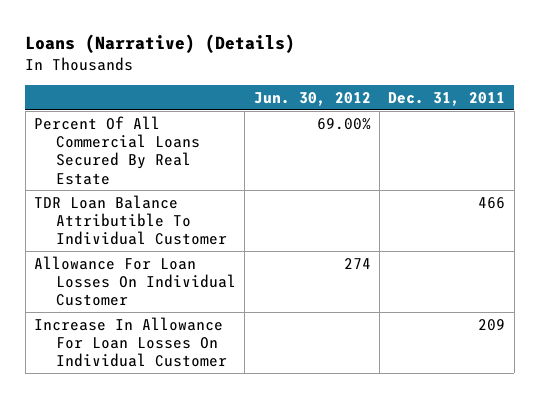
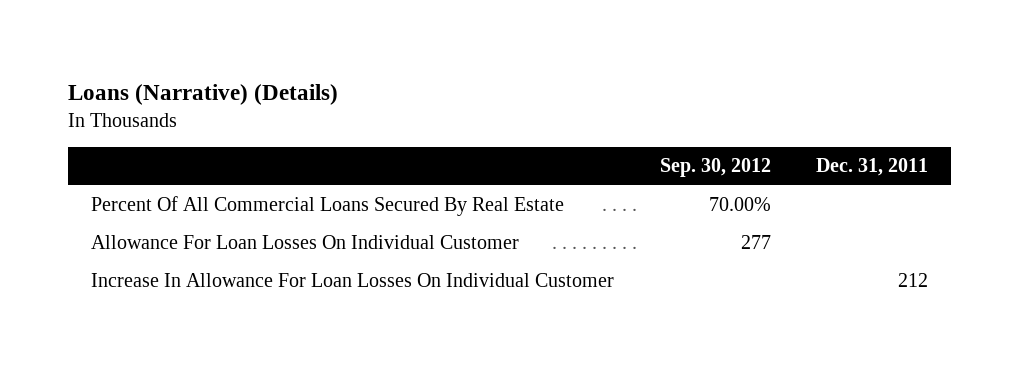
- | Jun. 30, 2012 | Dec. 31, 2011
+ | Sep. 30, 2012 | Dec. 31, 2011
- TDR Loan Balance Attributible To Individual Customer | | 466
- Increase In Allowance For Loan Losses On Individual Customer | | 209
+ Increase In Allowance For Loan Losses On Individual Customer | | 212

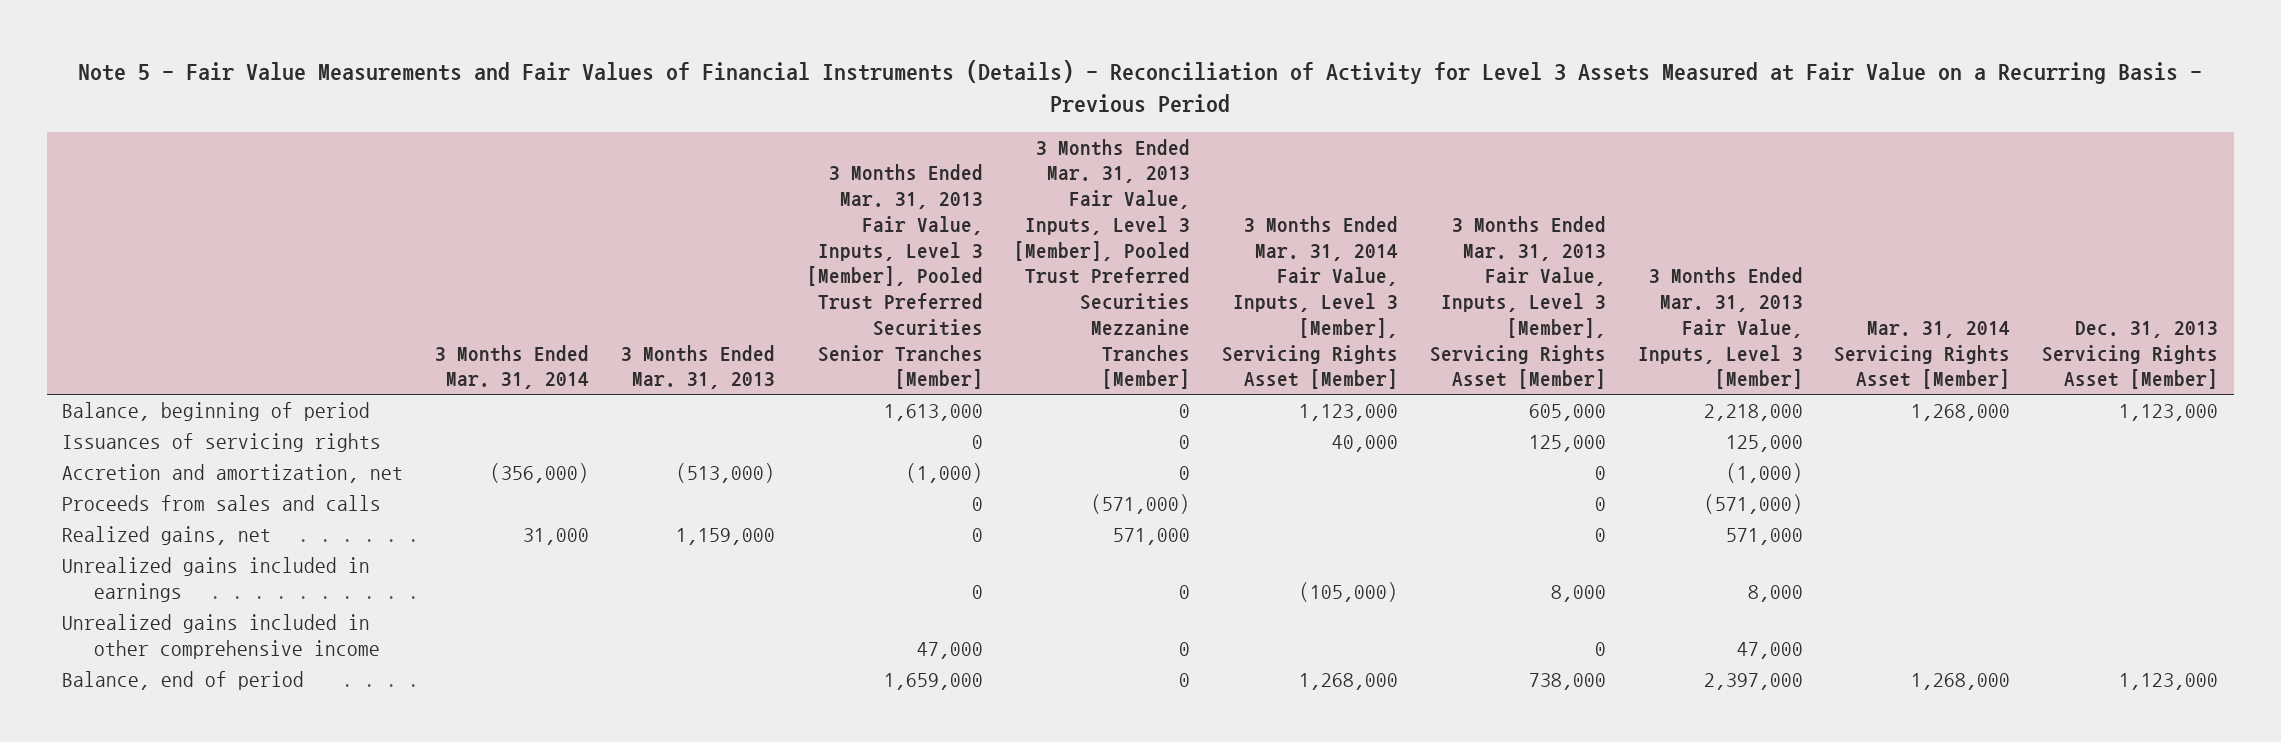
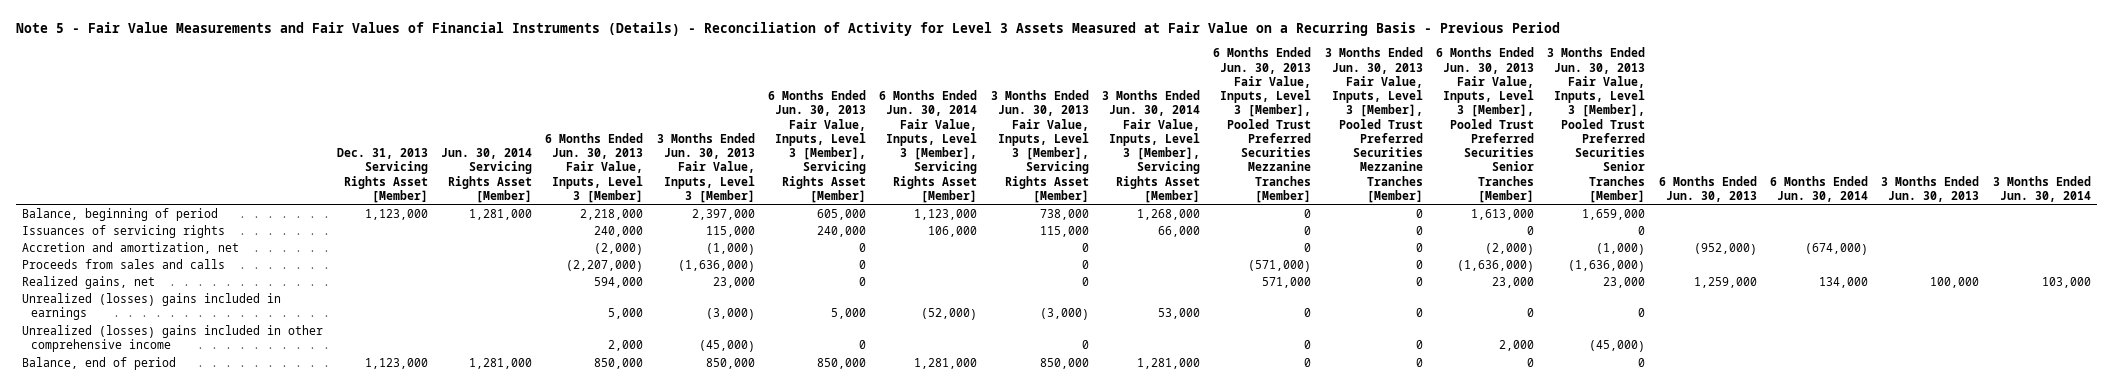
- | 3 Months Ended Mar. 31, 2014 | 3 Months Ended Mar. 31, 2013 | 3 Months Ended Mar. 31, 2013 Fair Value, Inputs, Level 3 [Member], Pooled Trust Preferred Securities Senior Tranches [Member] | 3 Months Ended Mar. 31, 2013 Fair Value, Inputs, Level 3 [Member], Pooled Trust Preferred Securities Mezzanine Tranches [Member] | 3 Months Ended Mar. 31, 2014 Fair Value, Inputs, Level 3 [Member], Servicing Rights Asset [Member] | 3 Months Ended Mar. 31, 2013 Fair Value, Inputs, Level 3 [Member], Servicing Rights Asset [Member] | 3 Months Ended Mar. 31, 2013 Fair Value, Inputs, Level 3 [Member] | Mar. 31, 2014 Servicing Rights Asset [Member] | Dec. 31, 2013 Servicing Rights Asset [Member]
+ | Dec. 31, 2013 Servicing Rights Asset [Member] | Jun. 30, 2014 Servicing Rights Asset [Member] | 6 Months Ended Jun. 30, 2013 Fair Value, Inputs, Level 3 [Member] | 3 Months Ended Jun. 30, 2013 Fair Value, Inputs, Level 3 [Member] | 6 Months Ended Jun. 30, 2013 Fair Value, Inputs, Level 3 [Member], Servicing Rights Asset [Member] | 6 Months Ended Jun. 30, 2014 Fair Value, Inputs, Level 3 [Member], Servicing Rights Asset [Member] | 3 Months Ended Jun. 30, 2013 Fair Value, Inputs, Level 3 [Member], Servicing Rights Asset [Member] | 3 Months Ended Jun. 30, 2014 Fair Value, Inputs, Level 3 [Member], Servicing Rights Asset [Member] | 6 Months Ended Jun. 30, 2013 Fair Value, Inputs, Level 3 [Member], Pooled Trust Preferred Securities Mezzanine Tranches [Member] | 3 Months Ended Jun. 30, 2013 Fair Value, Inputs, Level 3 [Member], Pooled Trust Preferred Securities Mezzanine Tranches [Member] | 6 Months Ended Jun. 30, 2013 Fair Value, Inputs, Level 3 [Member], Pooled Trust Preferred Securities Senior Tranches [Member] | 3 Months Ended Jun. 30, 2013 Fair Value, Inputs, Level 3 [Member], Pooled Trust Preferred Securities Senior Tranches [Member] | 6 Months Ended Jun. 30, 2013 | 6 Months Ended Jun. 30, 2014 | 3 Months Ended Jun. 30, 2013 | 3 Months Ended Jun. 30, 2014
- Unrealized gains included in earnings | | | 0 | 0 | (105,000) | 8,000 | 8,000 | |
- Unrealized gains included in other comprehensive income | | | 47,000 | 0 | | 0 | 47,000 | |
+ Unrealized (losses) gains included in earnings | | | 5,000 | (3,000) | 5,000 | (52,000) | (3,000) | 53,000 | 0 | 0 | 0 | 0 | | | |
+ Unrealized (losses) gains included in other comprehensive income | | | 2,000 | (45,000) | 0 | | 0 | | 0 | 0 | 2,000 | (45,000) | | | |

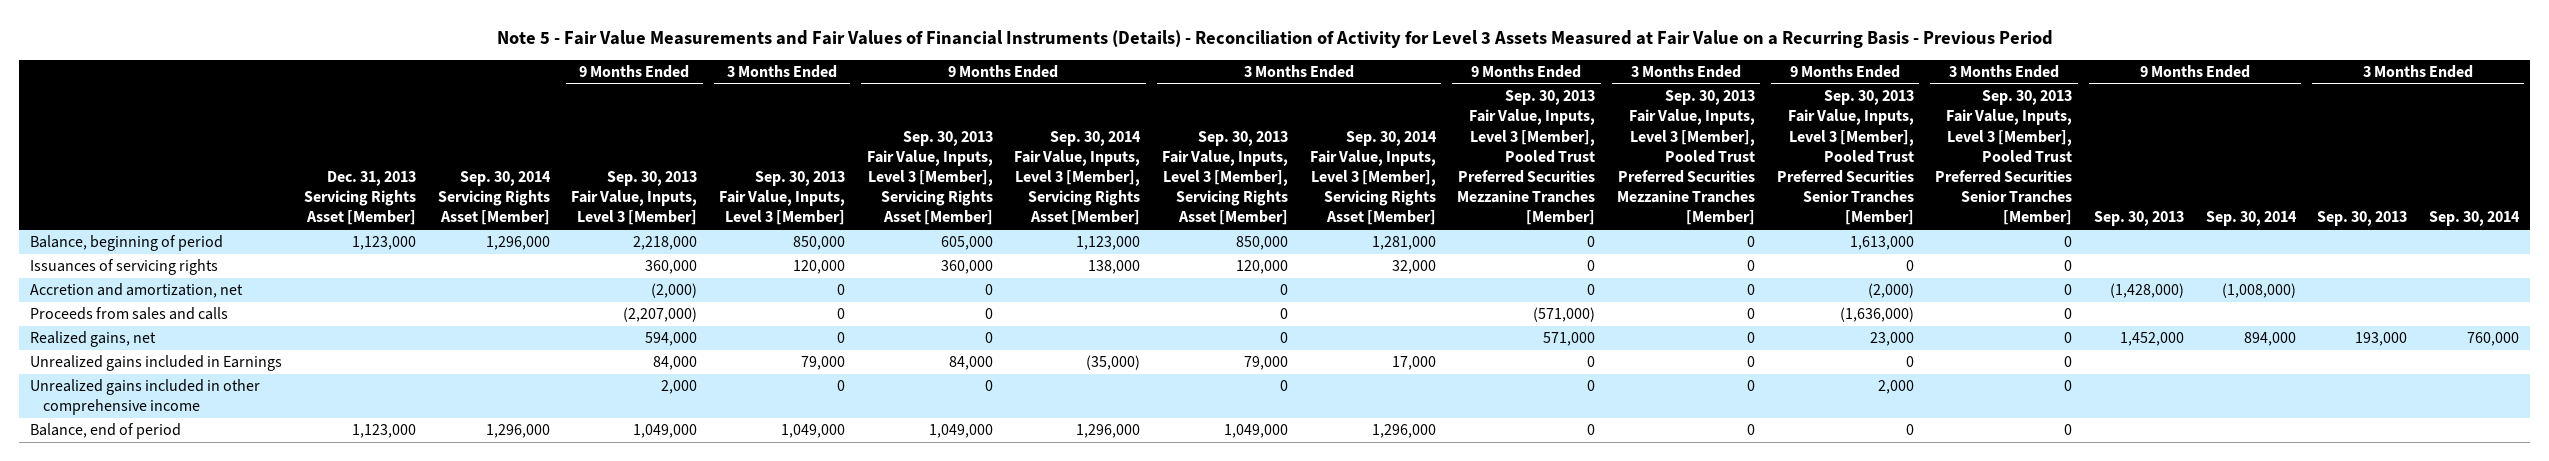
- | Dec. 31, 2013 Servicing Rights Asset [Member] | Jun. 30, 2014 Servicing Rights Asset [Member] | 6 Months Ended Jun. 30, 2013 Fair Value, Inputs, Level 3 [Member] | 3 Months Ended Jun. 30, 2013 Fair Value, Inputs, Level 3 [Member] | 6 Months Ended Jun. 30, 2013 Fair Value, Inputs, Level 3 [Member], Servicing Rights Asset [Member] | 6 Months Ended Jun. 30, 2014 Fair Value, Inputs, Level 3 [Member], Servicing Rights Asset [Member] | 3 Months Ended Jun. 30, 2013 Fair Value, Inputs, Level 3 [Member], Servicing Rights Asset [Member] | 3 Months Ended Jun. 30, 2014 Fair Value, Inputs, Level 3 [Member], Servicing Rights Asset [Member] | 6 Months Ended Jun. 30, 2013 Fair Value, Inputs, Level 3 [Member], Pooled Trust Preferred Securities Mezzanine Tranches [Member] | 3 Months Ended Jun. 30, 2013 Fair Value, Inputs, Level 3 [Member], Pooled Trust Preferred Securities Mezzanine Tranches [Member] | 6 Months Ended Jun. 30, 2013 Fair Value, Inputs, Level 3 [Member], Pooled Trust Preferred Securities Senior Tranches [Member] | 3 Months Ended Jun. 30, 2013 Fair Value, Inputs, Level 3 [Member], Pooled Trust Preferred Securities Senior Tranches [Member] | 6 Months Ended Jun. 30, 2013 | 6 Months Ended Jun. 30, 2014 | 3 Months Ended Jun. 30, 2013 | 3 Months Ended Jun. 30, 2014
+ | Dec. 31, 2013 Servicing Rights Asset [Member] | Sep. 30, 2014 Servicing Rights Asset [Member] | 9 Months Ended Sep. 30, 2013 Fair Value, Inputs, Level 3 [Member] | 3 Months Ended Sep. 30, 2013 Fair Value, Inputs, Level 3 [Member] | 9 Months Ended Sep. 30, 2013 Fair Value, Inputs, Level 3 [Member], Servicing Rights Asset [Member] | 9 Months Ended Sep. 30, 2014 Fair Value, Inputs, Level 3 [Member], Servicing Rights Asset [Member] | 3 Months Ended Sep. 30, 2013 Fair Value, Inputs, Level 3 [Member], Servicing Rights Asset [Member] | 3 Months Ended Sep. 30, 2014 Fair Value, Inputs, Level 3 [Member], Servicing Rights Asset [Member] | 9 Months Ended Sep. 30, 2013 Fair Value, Inputs, Level 3 [Member], Pooled Trust Preferred Securities Mezzanine Tranches [Member] | 3 Months Ended Sep. 30, 2013 Fair Value, Inputs, Level 3 [Member], Pooled Trust Preferred Securities Mezzanine Tranches [Member] | 9 Months Ended Sep. 30, 2013 Fair Value, Inputs, Level 3 [Member], Pooled Trust Preferred Securities Senior Tranches [Member] | 3 Months Ended Sep. 30, 2013 Fair Value, Inputs, Level 3 [Member], Pooled Trust Preferred Securities Senior Tranches [Member] | 9 Months Ended Sep. 30, 2013 | 9 Months Ended Sep. 30, 2014 | 3 Months Ended Sep. 30, 2013 | 3 Months Ended Sep. 30, 2014
- Unrealized (losses) gains included in earnings | | | 5,000 | (3,000) | 5,000 | (52,000) | (3,000) | 53,000 | 0 | 0 | 0 | 0 | | | |
- Unrealized (losses) gains included in other comprehensive income | | | 2,000 | (45,000) | 0 | | 0 | | 0 | 0 | 2,000 | (45,000) | | | |
+ Unrealized gains included in Earnings | | | 84,000 | 79,000 | 84,000 | (35,000) | 79,000 | 17,000 | 0 | 0 | 0 | 0 | | | |
+ Unrealized gains included in other comprehensive income | | | 2,000 | 0 | 0 | | 0 | | 0 | 0 | 2,000 | 0 | | | |

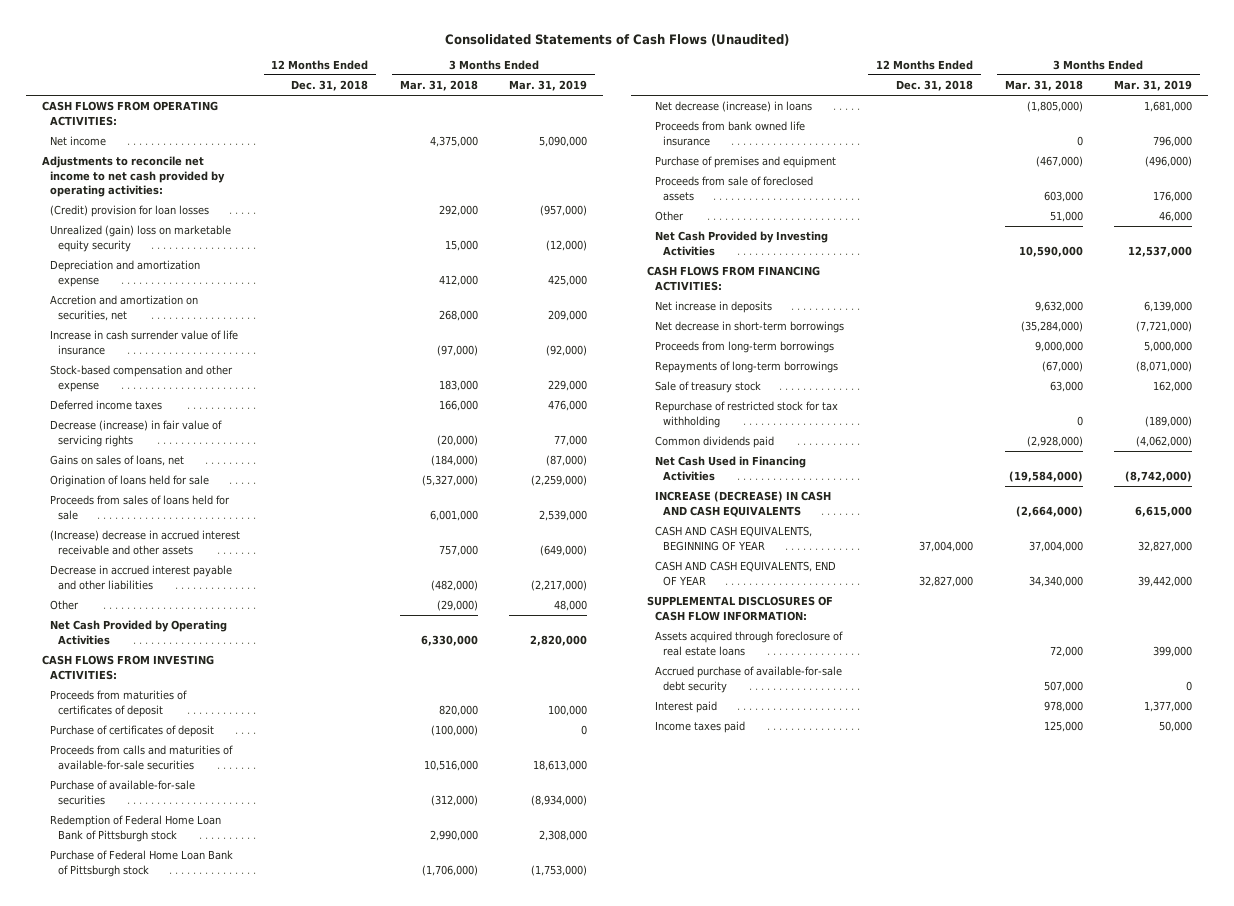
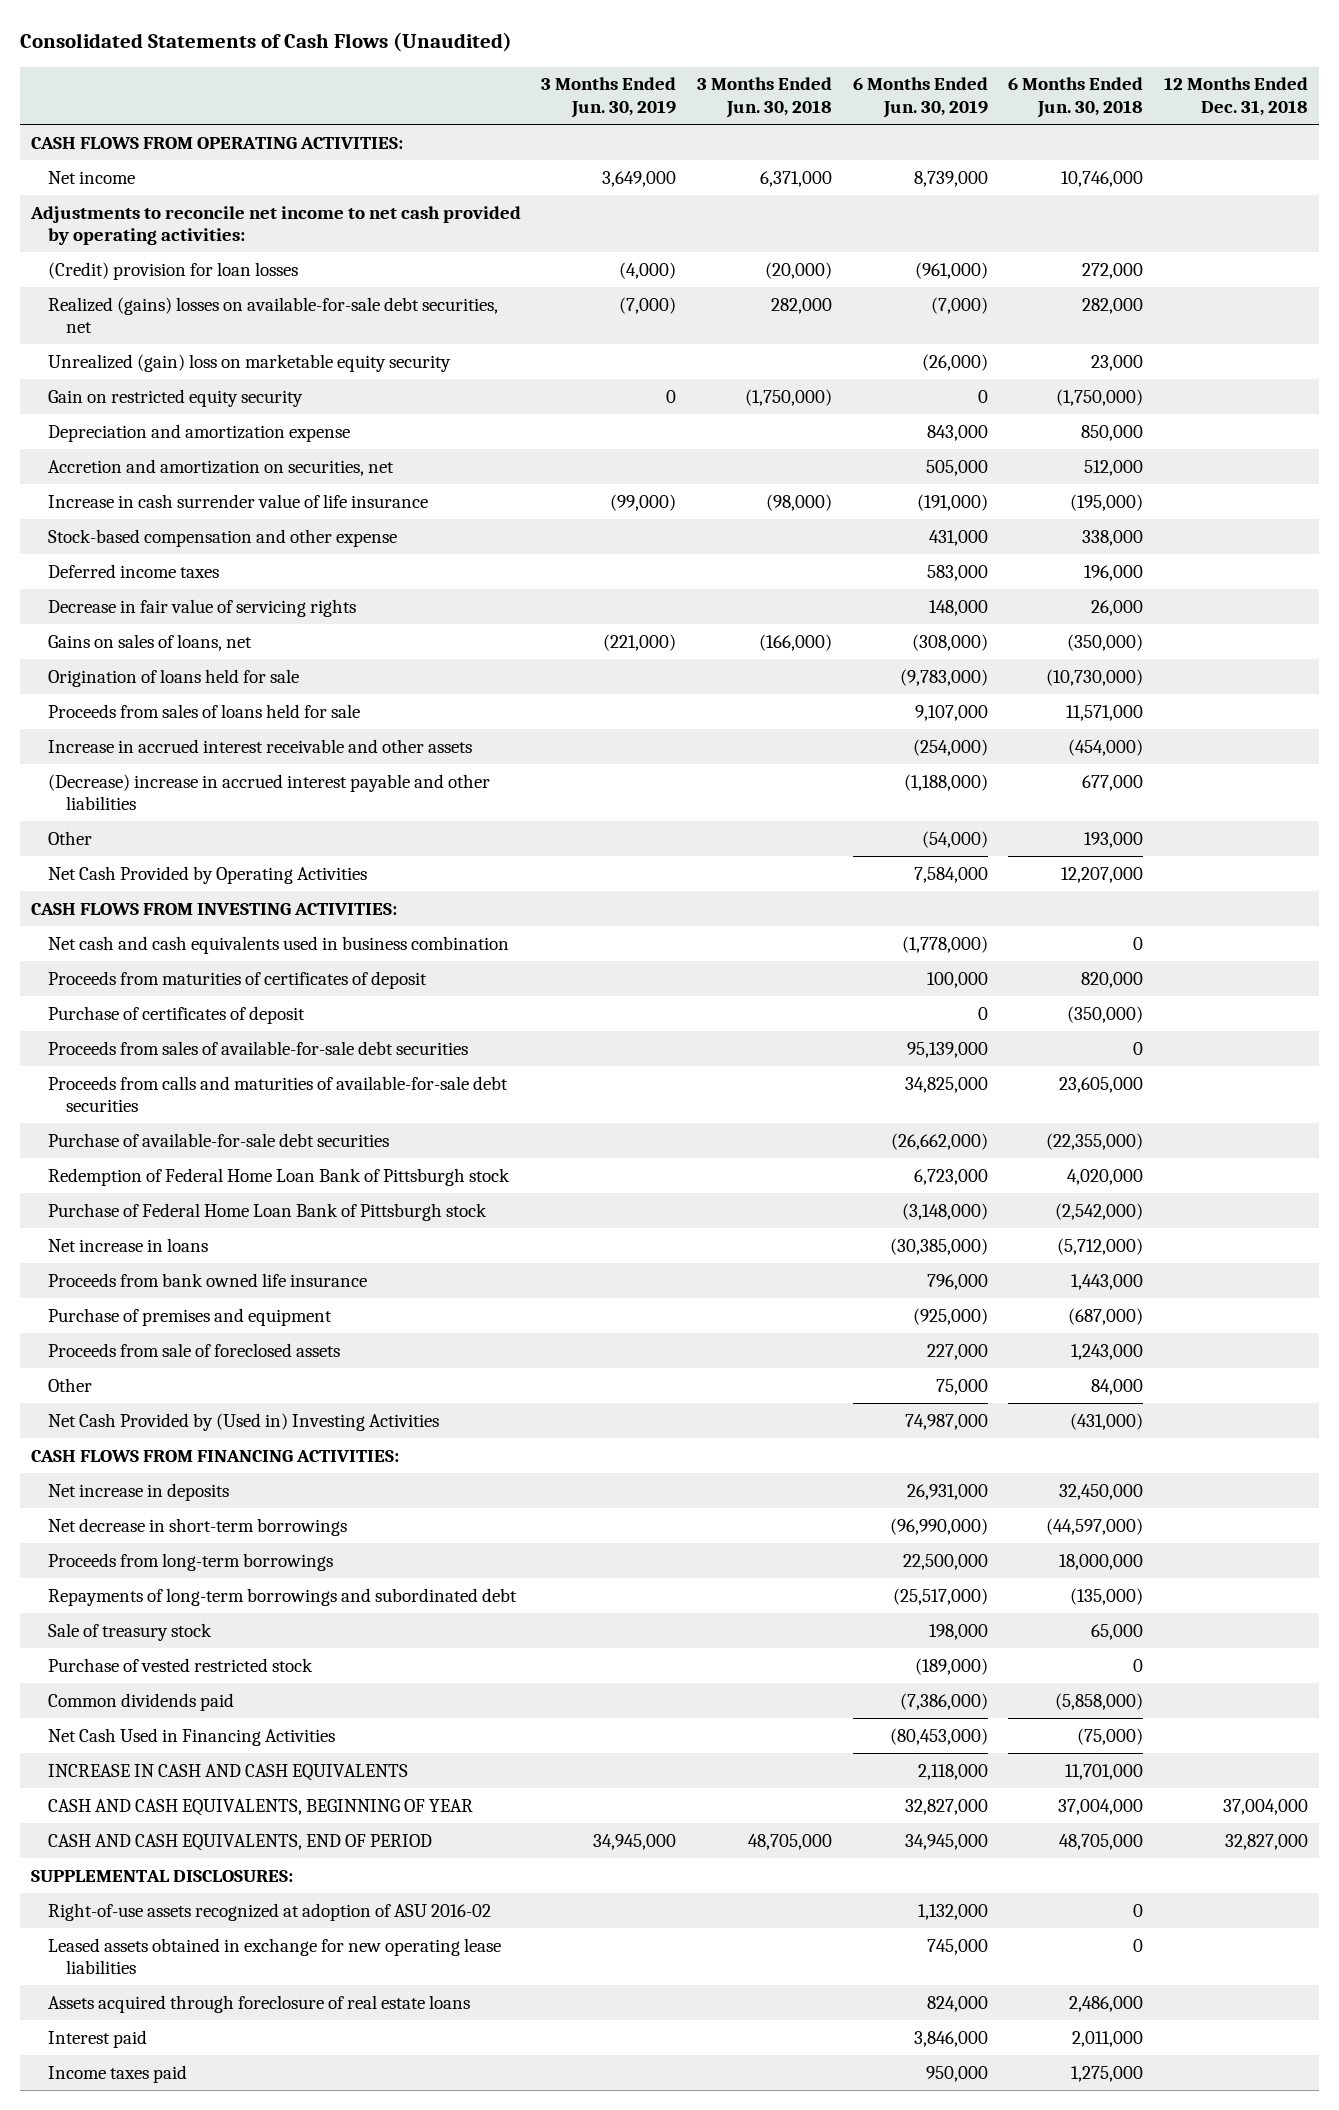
- | 12 Months Ended Dec. 31, 2018 | 3 Months Ended Mar. 31, 2018 | 3 Months Ended Mar. 31, 2019
+ | 3 Months Ended Jun. 30, 2019 | 3 Months Ended Jun. 30, 2018 | 6 Months Ended Jun. 30, 2019 | 6 Months Ended Jun. 30, 2018 | 12 Months Ended Dec. 31, 2018
+ Realized (gains) losses on available-for-sale debt securities, net | (7,000) | 282,000 | (7,000) | 282,000 |
+ Gain on restricted equity security | 0 | (1,750,000) | 0 | (1,750,000) |
- Decrease (increase) in fair value of servicing rights | | (20,000) | 77,000
+ Decrease in fair value of servicing rights | | | 148,000 | 26,000 |
- (Increase) decrease in accrued interest receivable and other assets | | 757,000 | (649,000)
- Decrease in accrued interest payable and other liabilities | | (482,000) | (2,217,000)
+ Increase in accrued interest receivable and other assets | | | (254,000) | (454,000) |
+ (Decrease) increase in accrued interest payable and other liabilities | | | (1,188,000) | 677,000 |
+ Net cash and cash equivalents used in business combination | | | (1,778,000) | 0 |
- Proceeds from calls and maturities of available-for-sale securities | | 10,516,000 | 18,613,000
- Purchase of available-for-sale securities | | (312,000) | (8,934,000)
+ Proceeds from sales of available-for-sale debt securities | | | 95,139,000 | 0 |
+ Proceeds from calls and maturities of available-for-sale debt securities | | | 34,825,000 | 23,605,000 |
+ Purchase of available-for-sale debt securities | | | (26,662,000) | (22,355,000) |
- Net decrease (increase) in loans | | (1,805,000) | 1,681,000
+ Net increase in loans | | | (30,385,000) | (5,712,000) |
- Net Cash Provided by Investing Activities | | 10,590,000 | 12,537,000
+ Net Cash Provided by (Used in) Investing Activities | | | 74,987,000 | (431,000) |
- Repayments of long-term borrowings | | (67,000) | (8,071,000)
+ Repayments of long-term borrowings and subordinated debt | | | (25,517,000) | (135,000) |
- Repurchase of restricted stock for tax withholding | | 0 | (189,000)
+ Purchase of vested restricted stock | | | (189,000) | 0 |
- INCREASE (DECREASE) IN CASH AND CASH EQUIVALENTS | | (2,664,000) | 6,615,000
+ INCREASE IN CASH AND CASH EQUIVALENTS | | | 2,118,000 | 11,701,000 |
- CASH AND CASH EQUIVALENTS, END OF YEAR | 32,827,000 | 34,340,000 | 39,442,000
- SUPPLEMENTAL DISCLOSURES OF CASH FLOW INFORMATION:
+ CASH AND CASH EQUIVALENTS, END OF PERIOD | 34,945,000 | 48,705,000 | 34,945,000 | 48,705,000 | 32,827,000
+ SUPPLEMENTAL DISCLOSURES:
+ Right-of-use assets recognized at adoption of ASU 2016-02 | | | 1,132,000 | 0 |
+ Leased assets obtained in exchange for new operating lease liabilities | | | 745,000 | 0 |
- Accrued purchase of available-for-sale debt security | | 507,000 | 0

